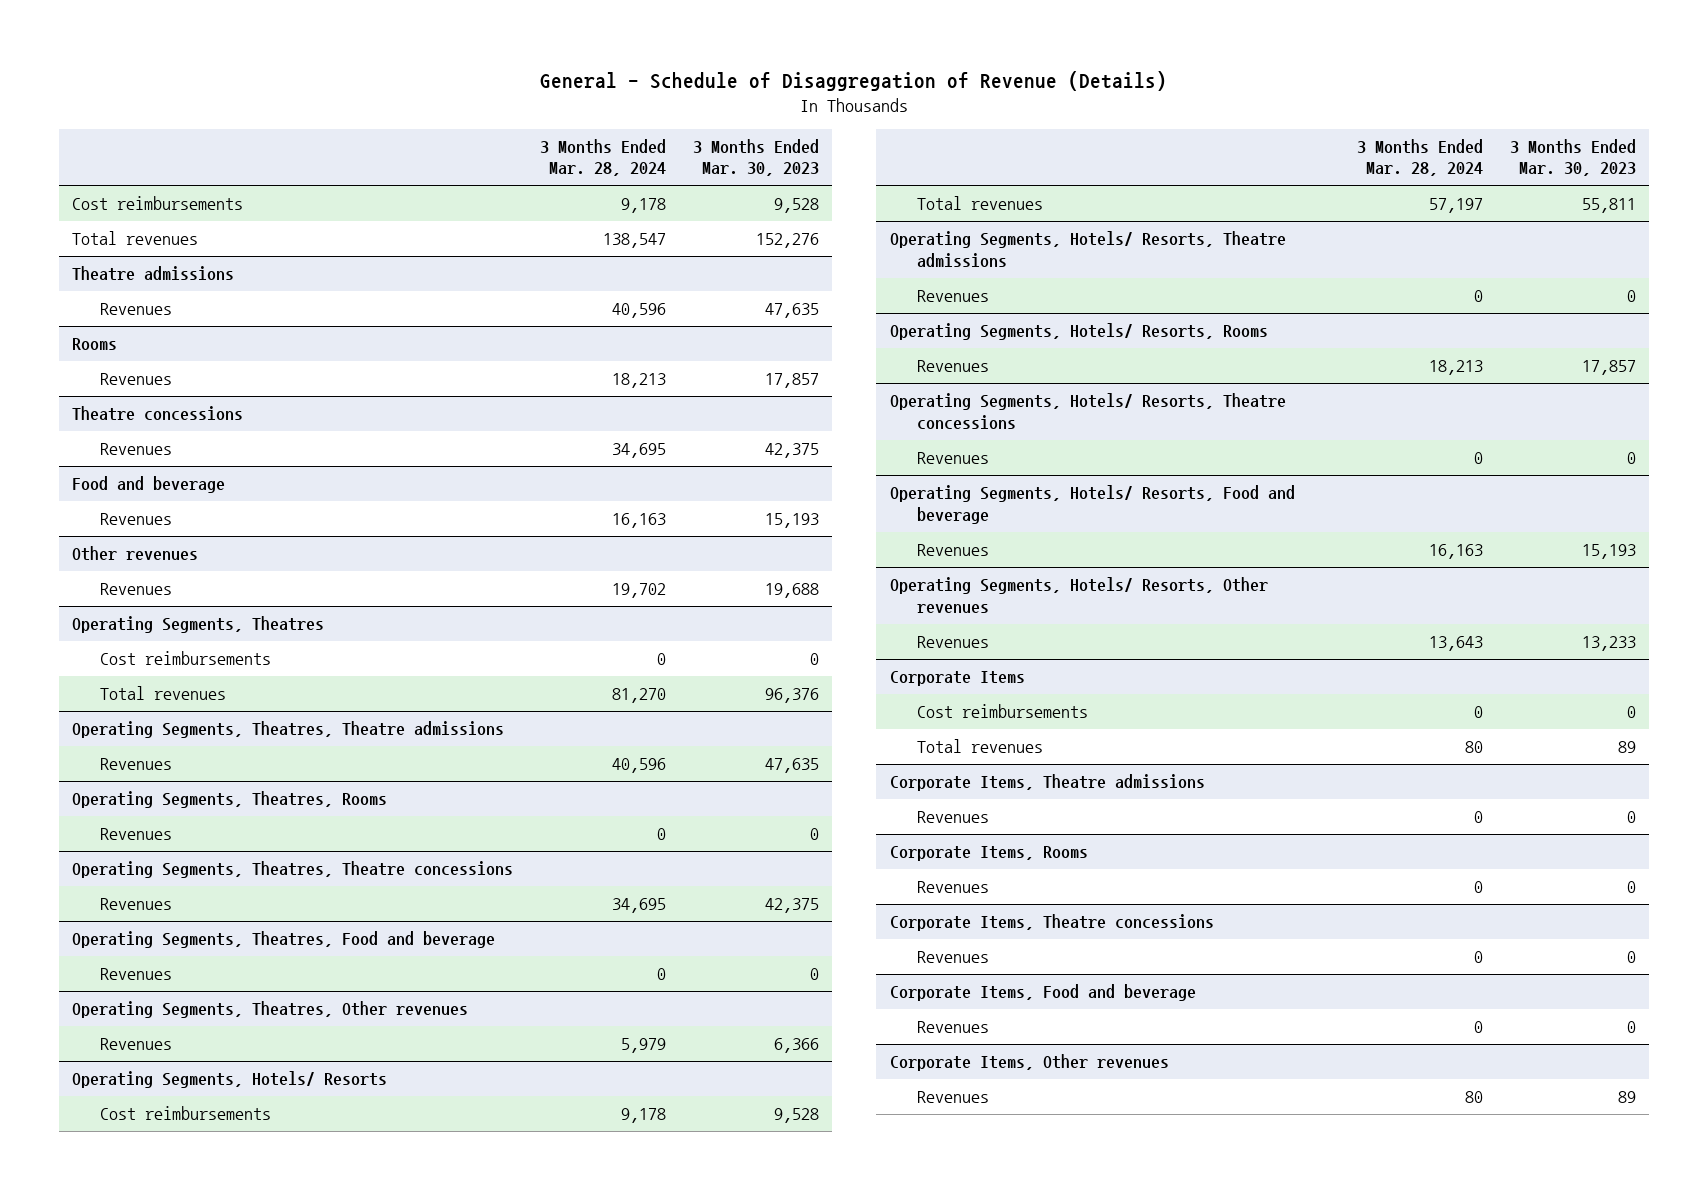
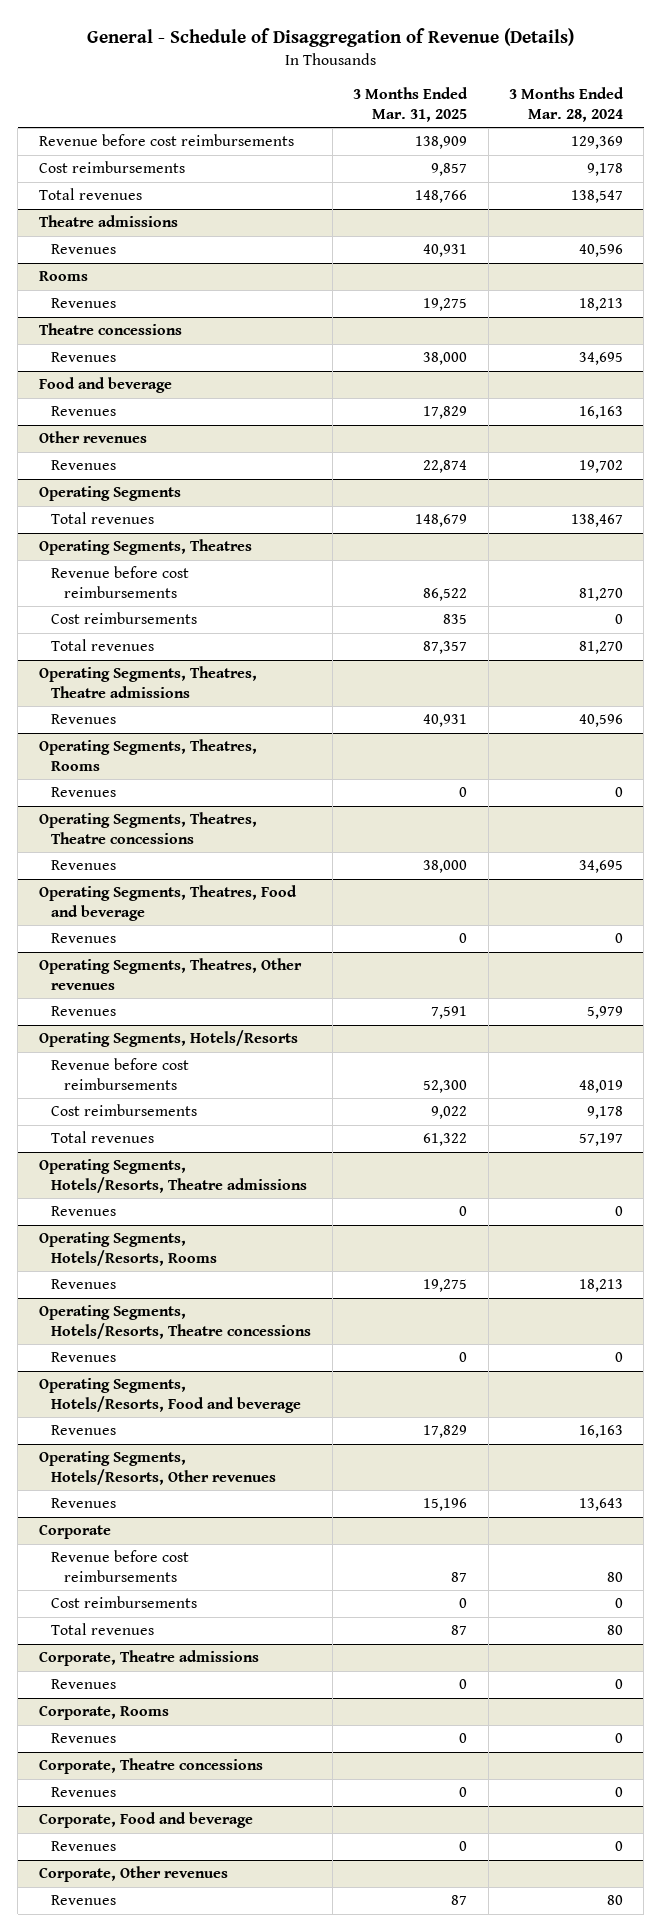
- | 3 Months Ended Mar. 28, 2024 | 3 Months Ended Mar. 30, 2023
+ | 3 Months Ended Mar. 31, 2025 | 3 Months Ended Mar. 28, 2024
+ Revenue before cost reimbursements | 138,909 | 129,369
+ Operating Segments
+ Total revenues | 148,679 | 138,467
@ Operating Segments, Theatres
+ Revenue before cost reimbursements | 86,522 | 81,270
- Operating Segments, Hotels/ Resorts
+ Operating Segments, Hotels/Resorts
+ Revenue before cost reimbursements | 52,300 | 48,019
- Operating Segments, Hotels/ Resorts, Theatre admissions
+ Operating Segments, Hotels/Resorts, Theatre admissions
- Operating Segments, Hotels/ Resorts, Rooms
+ Operating Segments, Hotels/Resorts, Rooms
- Operating Segments, Hotels/ Resorts, Theatre concessions
+ Operating Segments, Hotels/Resorts, Theatre concessions
- Operating Segments, Hotels/ Resorts, Food and beverage
+ Operating Segments, Hotels/Resorts, Food and beverage
- Operating Segments, Hotels/ Resorts, Other revenues
+ Operating Segments, Hotels/Resorts, Other revenues
- Corporate Items
+ Corporate
+ Revenue before cost reimbursements | 87 | 80
- Corporate Items, Theatre admissions
+ Corporate, Theatre admissions
- Corporate Items, Rooms
+ Corporate, Rooms
- Corporate Items, Theatre concessions
+ Corporate, Theatre concessions
- Corporate Items, Food and beverage
+ Corporate, Food and beverage
- Corporate Items, Other revenues
+ Corporate, Other revenues

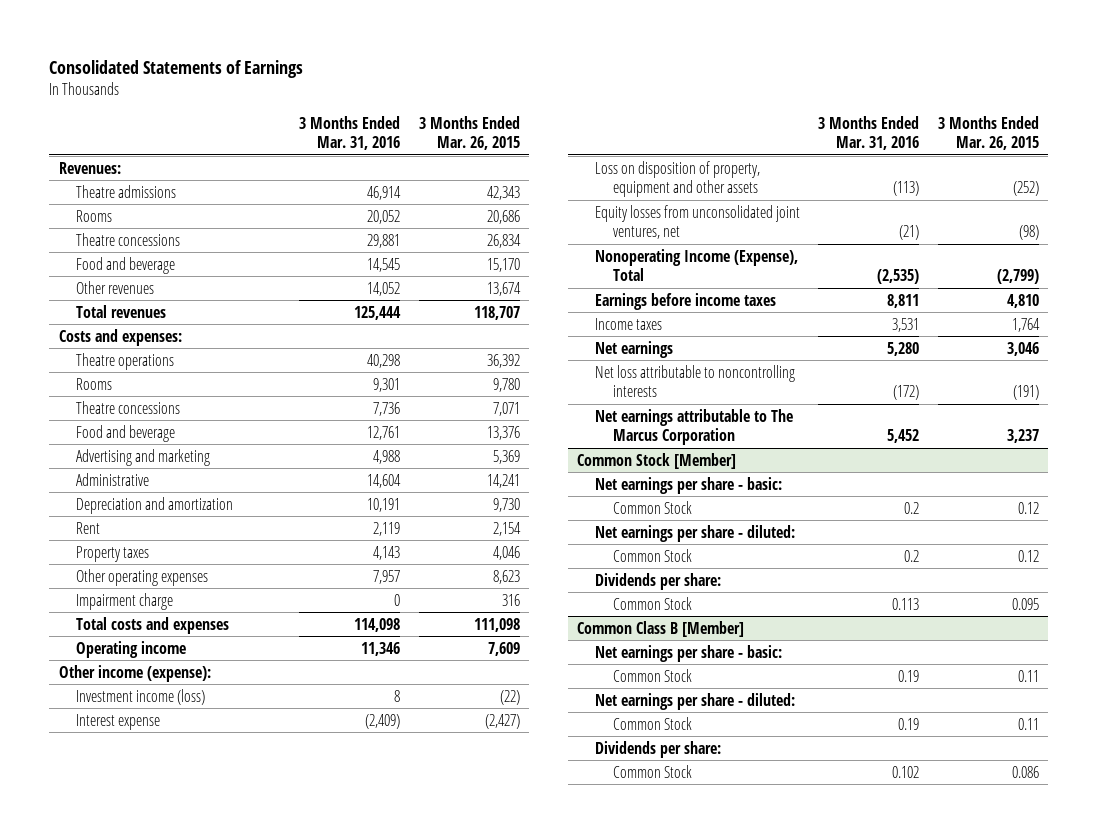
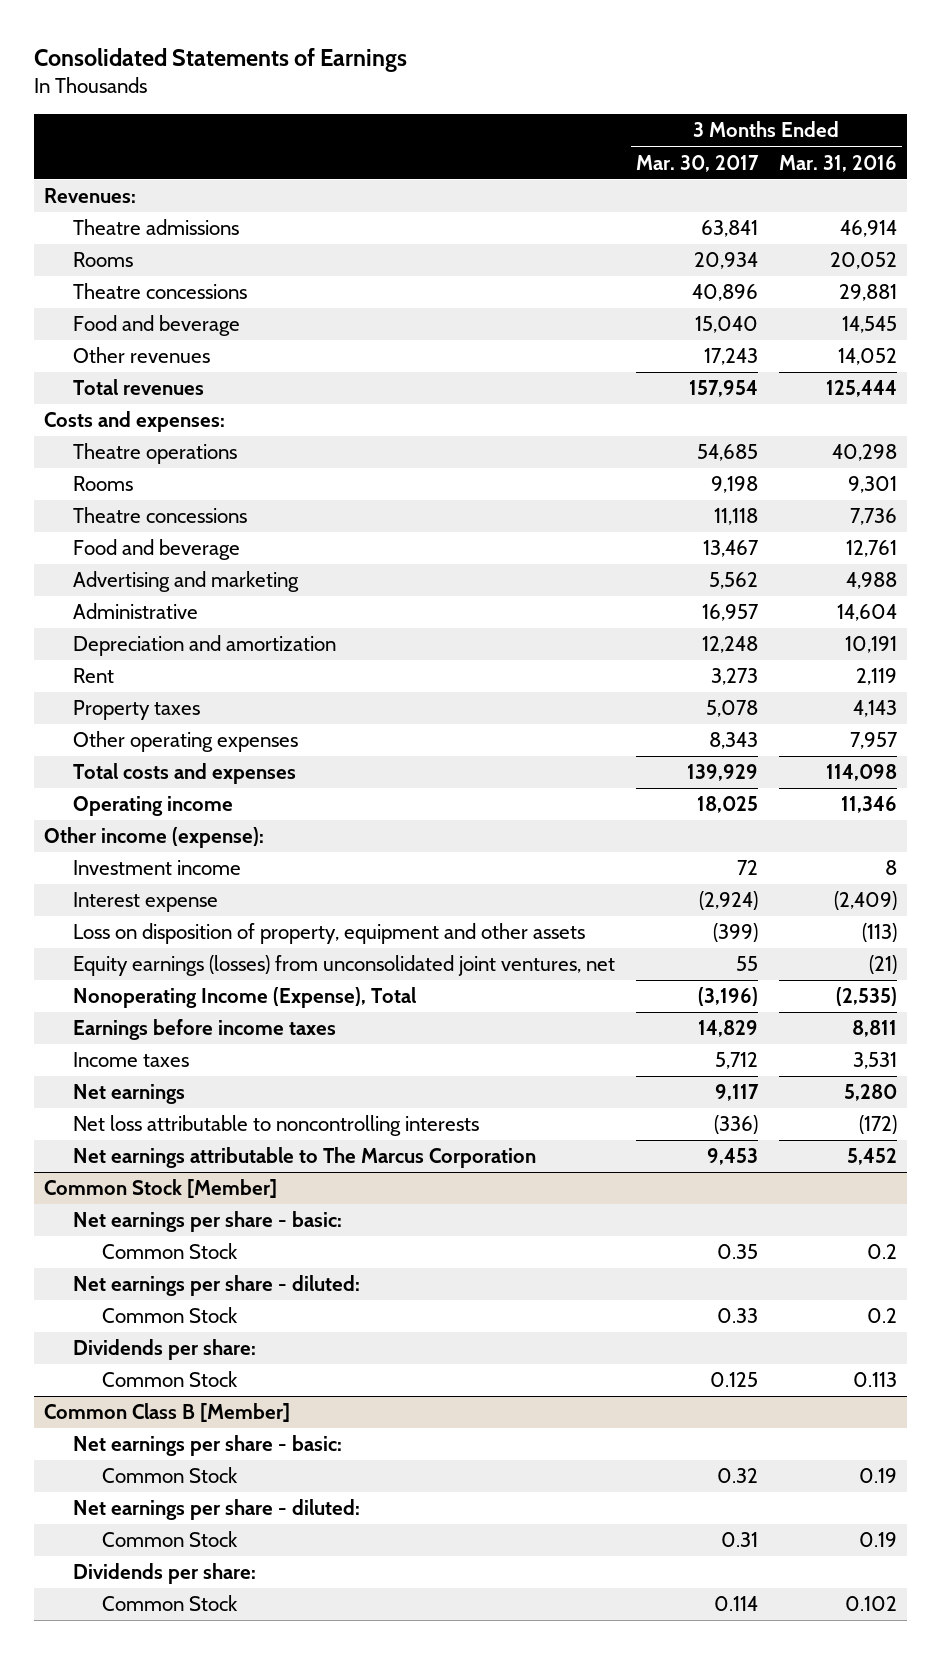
- | 3 Months Ended Mar. 31, 2016 | 3 Months Ended Mar. 26, 2015
+ | 3 Months Ended Mar. 30, 2017 | 3 Months Ended Mar. 31, 2016
- Impairment charge | 0 | 316
- Investment income (loss) | 8 | (22)
+ Investment income | 72 | 8
- Equity losses from unconsolidated joint ventures, net | (21) | (98)
+ Equity earnings (losses) from unconsolidated joint ventures, net | 55 | (21)

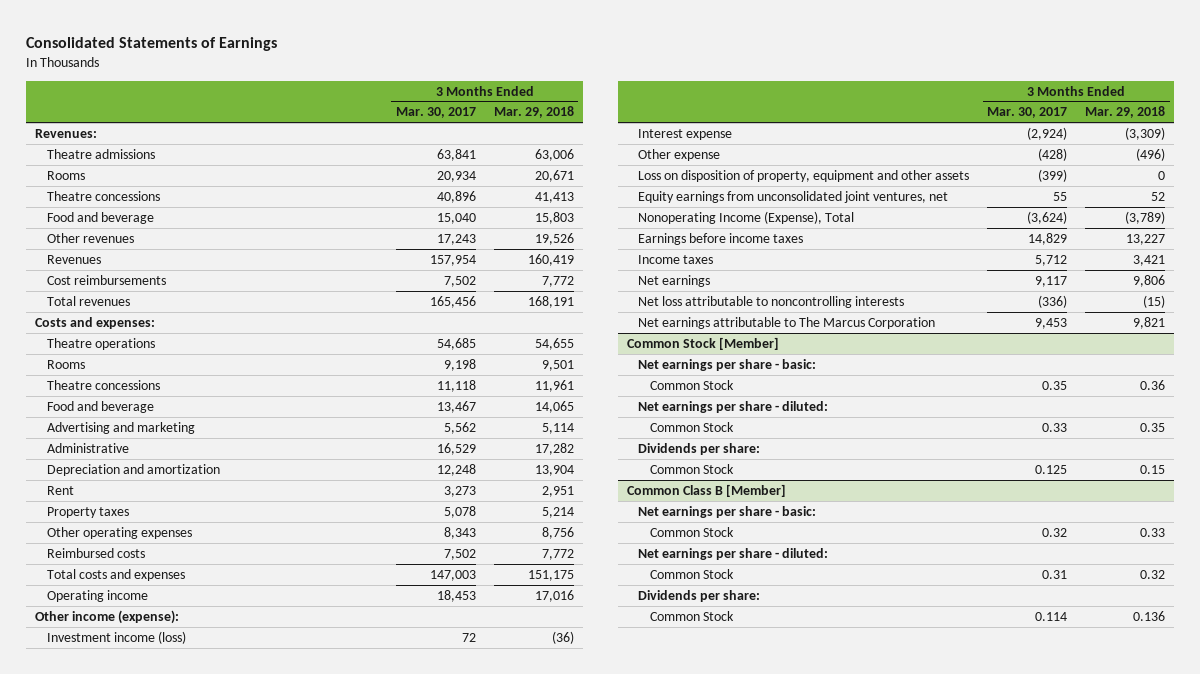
- | 3 Months Ended Mar. 30, 2017 | 3 Months Ended Mar. 31, 2016
+ | 3 Months Ended Mar. 30, 2017 | 3 Months Ended Mar. 29, 2018
- Total revenues | 157,954 | 125,444
+ Revenues | 157,954 | 160,419
+ Cost reimbursements | 7,502 | 7,772
+ Total revenues | 165,456 | 168,191
- Administrative | 16,957 | 14,604
+ Administrative | 16,529 | 17,282
- Total costs and expenses | 139,929 | 114,098
- Operating income | 18,025 | 11,346
+ Reimbursed costs | 7,502 | 7,772
+ Total costs and expenses | 147,003 | 151,175
+ Operating income | 18,453 | 17,016
- Investment income | 72 | 8
+ Investment income (loss) | 72 | (36)
+ Other expense | (428) | (496)
- Equity earnings (losses) from unconsolidated joint ventures, net | 55 | (21)
- Nonoperating Income (Expense), Total | (3,196) | (2,535)
+ Equity earnings from unconsolidated joint ventures, net | 55 | 52
+ Nonoperating Income (Expense), Total | (3,624) | (3,789)

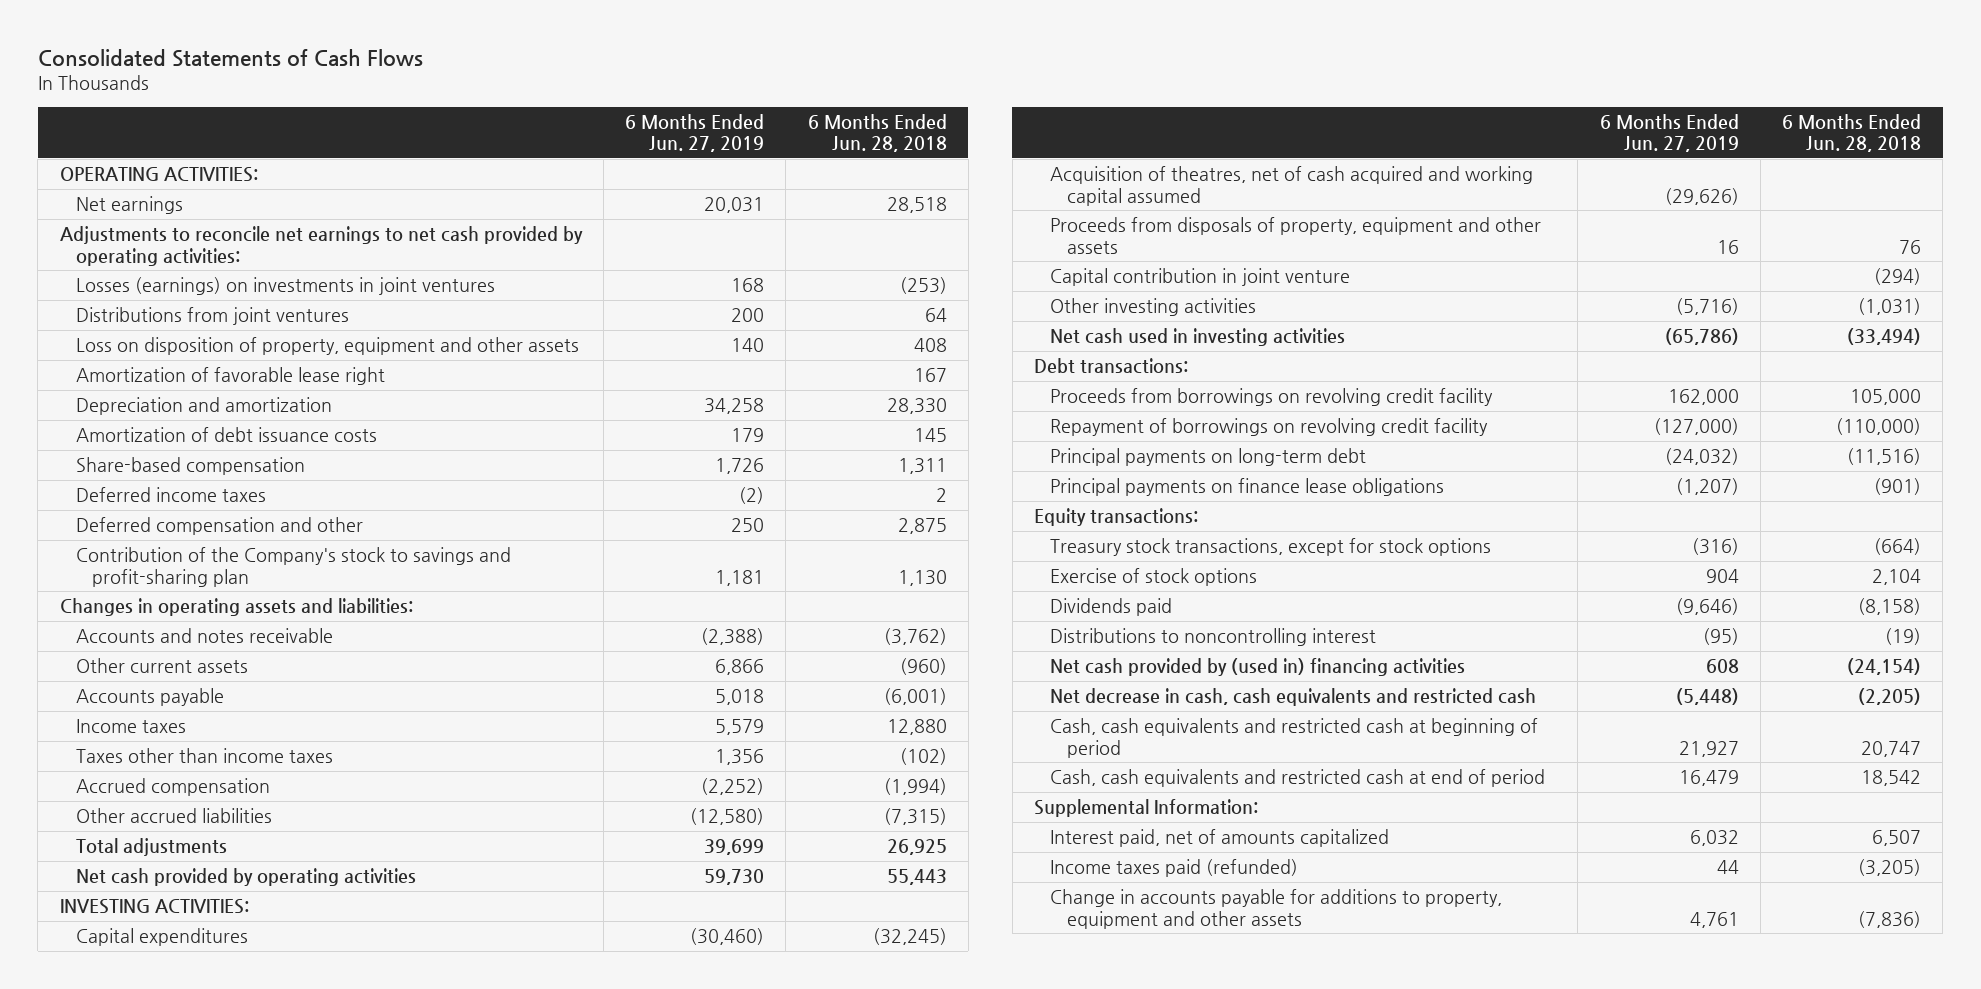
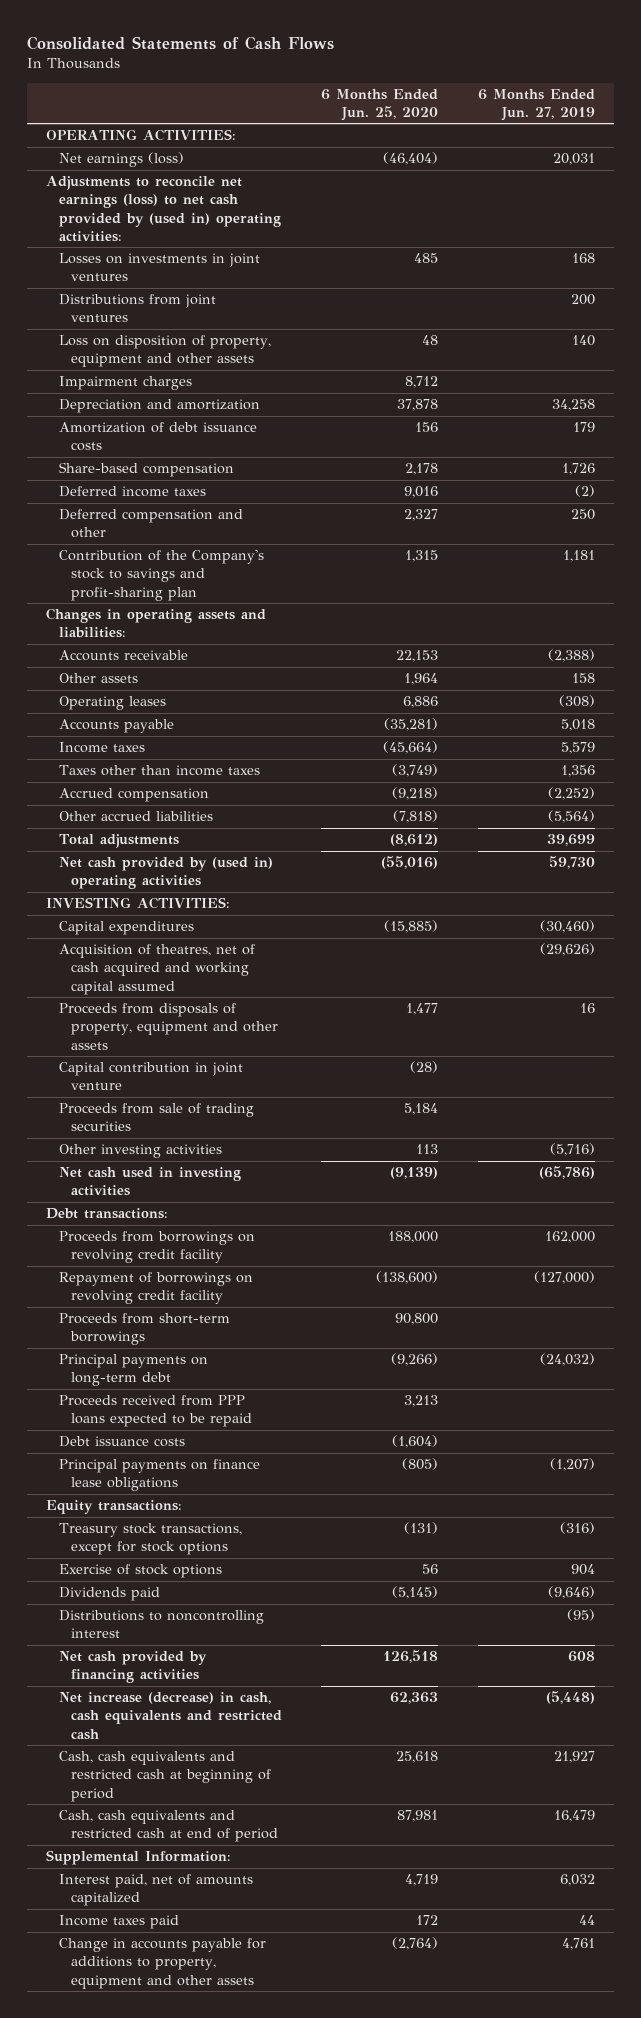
- | 6 Months Ended Jun. 27, 2019 | 6 Months Ended Jun. 28, 2018
+ | 6 Months Ended Jun. 25, 2020 | 6 Months Ended Jun. 27, 2019
- Net earnings | 20,031 | 28,518
- Adjustments to reconcile net earnings to net cash provided by operating activities:
- Losses (earnings) on investments in joint ventures | 168 | (253)
+ Net earnings (loss) | (46,404) | 20,031
+ Adjustments to reconcile net earnings (loss) to net cash provided by (used in) operating activities:
+ Losses on investments in joint ventures | 485 | 168
- Amortization of favorable lease right | | 167
+ Impairment charges | 8,712 |
- Accounts and notes receivable | (2,388) | (3,762)
- Other current assets | 6,866 | (960)
+ Accounts receivable | 22,153 | (2,388)
+ Other assets | 1,964 | 158
+ Operating leases | 6,886 | (308)
- Other accrued liabilities | (12,580) | (7,315)
+ Other accrued liabilities | (7,818) | (5,564)
- Net cash provided by operating activities | 59,730 | 55,443
+ Net cash provided by (used in) operating activities | (55,016) | 59,730
+ Proceeds from sale of trading securities | 5,184 |
+ Proceeds from short-term borrowings | 90,800 |
+ Proceeds received from PPP loans expected to be repaid | 3,213 |
+ Debt issuance costs | (1,604) |
- Net cash provided by (used in) financing activities | 608 | (24,154)
- Net decrease in cash, cash equivalents and restricted cash | (5,448) | (2,205)
+ Net cash provided by financing activities | 126,518 | 608
+ Net increase (decrease) in cash, cash equivalents and restricted cash | 62,363 | (5,448)
- Income taxes paid (refunded) | 44 | (3,205)
+ Income taxes paid | 172 | 44

